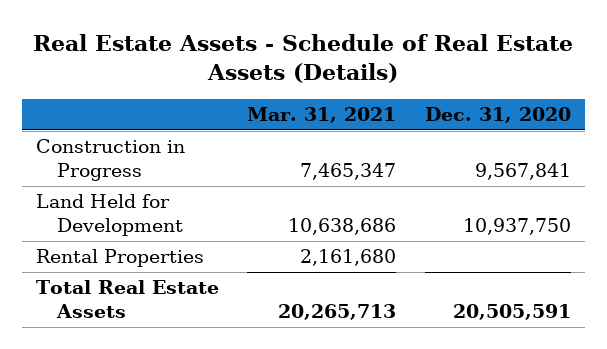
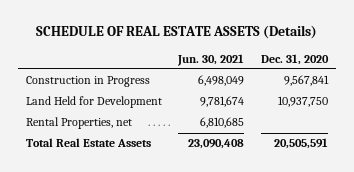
- Real Estate Assets - Schedule of Real Estate Assets (Details)
+ SCHEDULE OF REAL ESTATE ASSETS (Details)
- | Mar. 31, 2021 | Dec. 31, 2020
+ | Jun. 30, 2021 | Dec. 31, 2020
- Rental Properties | 2,161,680 |
+ Rental Properties, net | 6,810,685 |

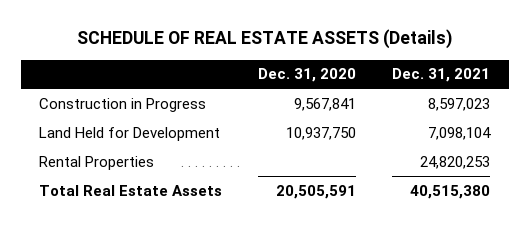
- | Jun. 30, 2021 | Dec. 31, 2020
+ | Dec. 31, 2020 | Dec. 31, 2021
- Rental Properties, net | 6,810,685 |
+ Rental Properties | | 24,820,253

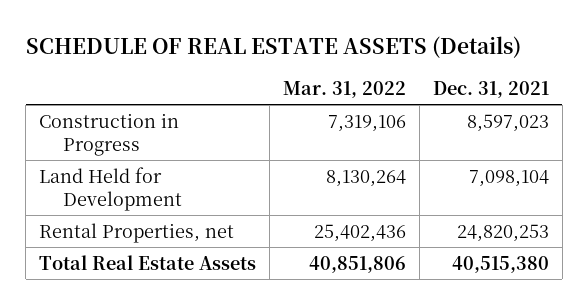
- | Dec. 31, 2020 | Dec. 31, 2021
+ | Mar. 31, 2022 | Dec. 31, 2021
- Rental Properties | | 24,820,253
+ Rental Properties, net | 25,402,436 | 24,820,253

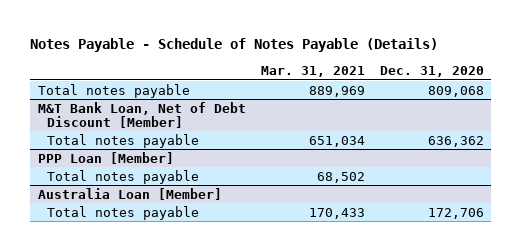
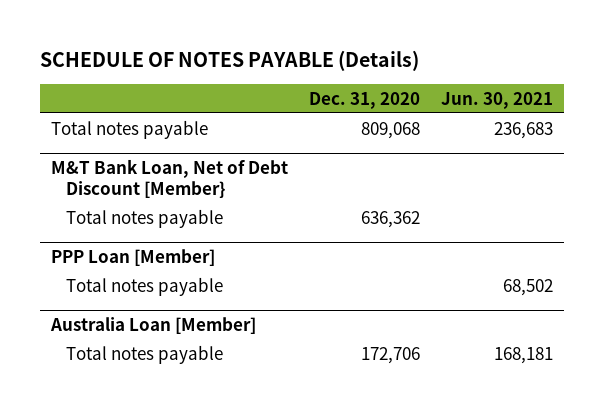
- Notes Payable - Schedule of Notes Payable (Details)
+ SCHEDULE OF NOTES PAYABLE (Details)
- | Mar. 31, 2021 | Dec. 31, 2020
+ | Dec. 31, 2020 | Jun. 30, 2021
- M&T Bank Loan, Net of Debt Discount [Member]
+ M&T Bank Loan, Net of Debt Discount [Member}

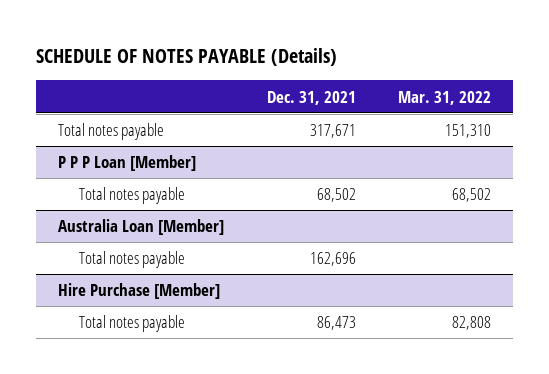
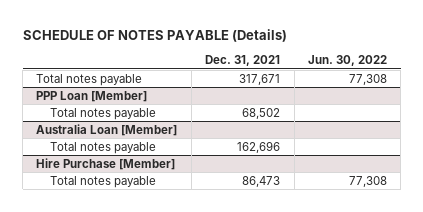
- | Dec. 31, 2021 | Mar. 31, 2022
+ | Dec. 31, 2021 | Jun. 30, 2022
- P P P Loan [Member]
+ PPP Loan [Member]

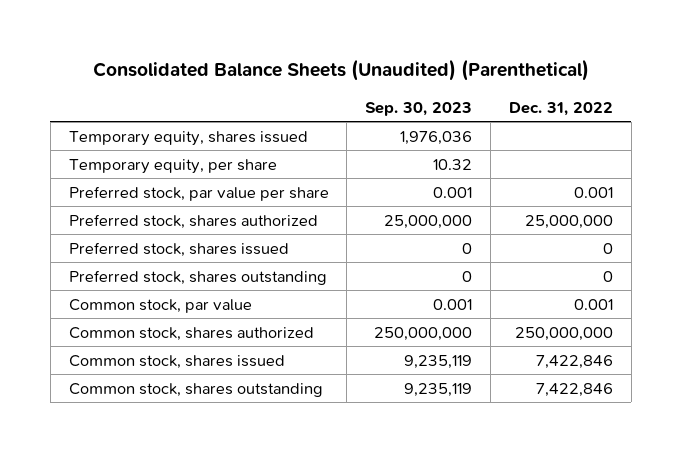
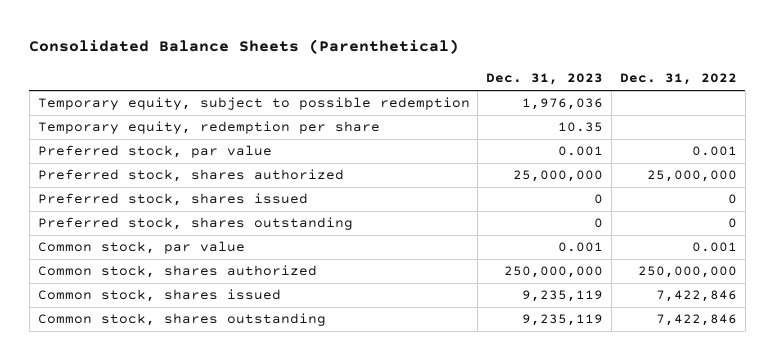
- Consolidated Balance Sheets (Unaudited) (Parenthetical)
+ Consolidated Balance Sheets (Parenthetical)
- | Sep. 30, 2023 | Dec. 31, 2022
+ | Dec. 31, 2023 | Dec. 31, 2022
- Temporary equity, shares issued | 1,976,036 |
- Temporary equity, per share | 10.32 |
- Preferred stock, par value per share | 0.001 | 0.001
+ Temporary equity, subject to possible redemption | 1,976,036 |
+ Temporary equity, redemption per share | 10.35 |
+ Preferred stock, par value | 0.001 | 0.001

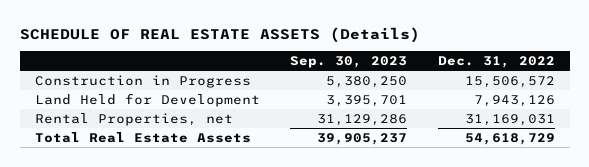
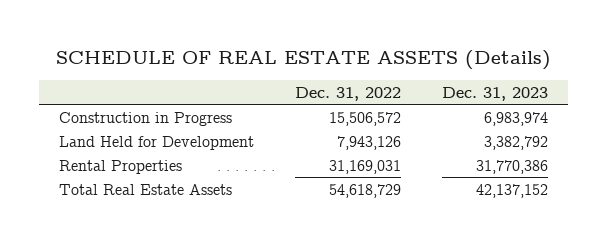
- | Sep. 30, 2023 | Dec. 31, 2022
+ | Dec. 31, 2022 | Dec. 31, 2023
- Rental Properties, net | 31,129,286 | 31,169,031
+ Rental Properties | 31,169,031 | 31,770,386

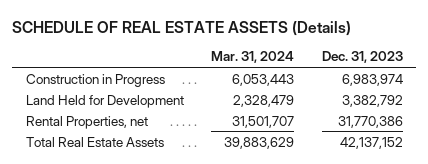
- | Dec. 31, 2022 | Dec. 31, 2023
+ | Mar. 31, 2024 | Dec. 31, 2023
- Rental Properties | 31,169,031 | 31,770,386
+ Rental Properties, net | 31,501,707 | 31,770,386

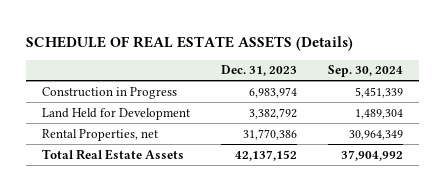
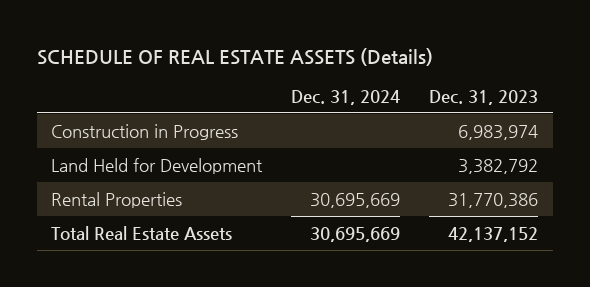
- | Dec. 31, 2023 | Sep. 30, 2024
+ | Dec. 31, 2024 | Dec. 31, 2023
- Rental Properties, net | 31,770,386 | 30,964,349
+ Rental Properties | 30,695,669 | 31,770,386

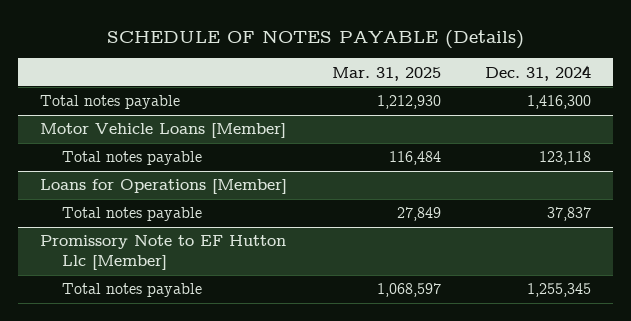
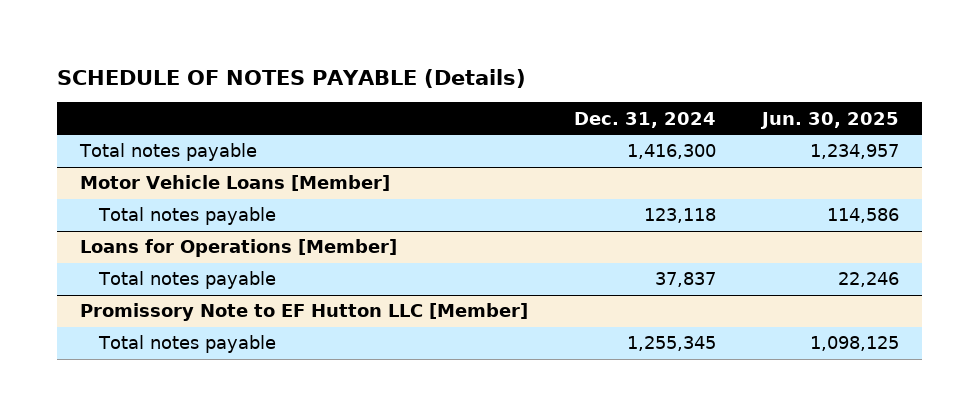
- | Mar. 31, 2025 | Dec. 31, 2024
+ | Dec. 31, 2024 | Jun. 30, 2025
- Promissory Note to EF Hutton Llc [Member]
+ Promissory Note to EF Hutton LLC [Member]

